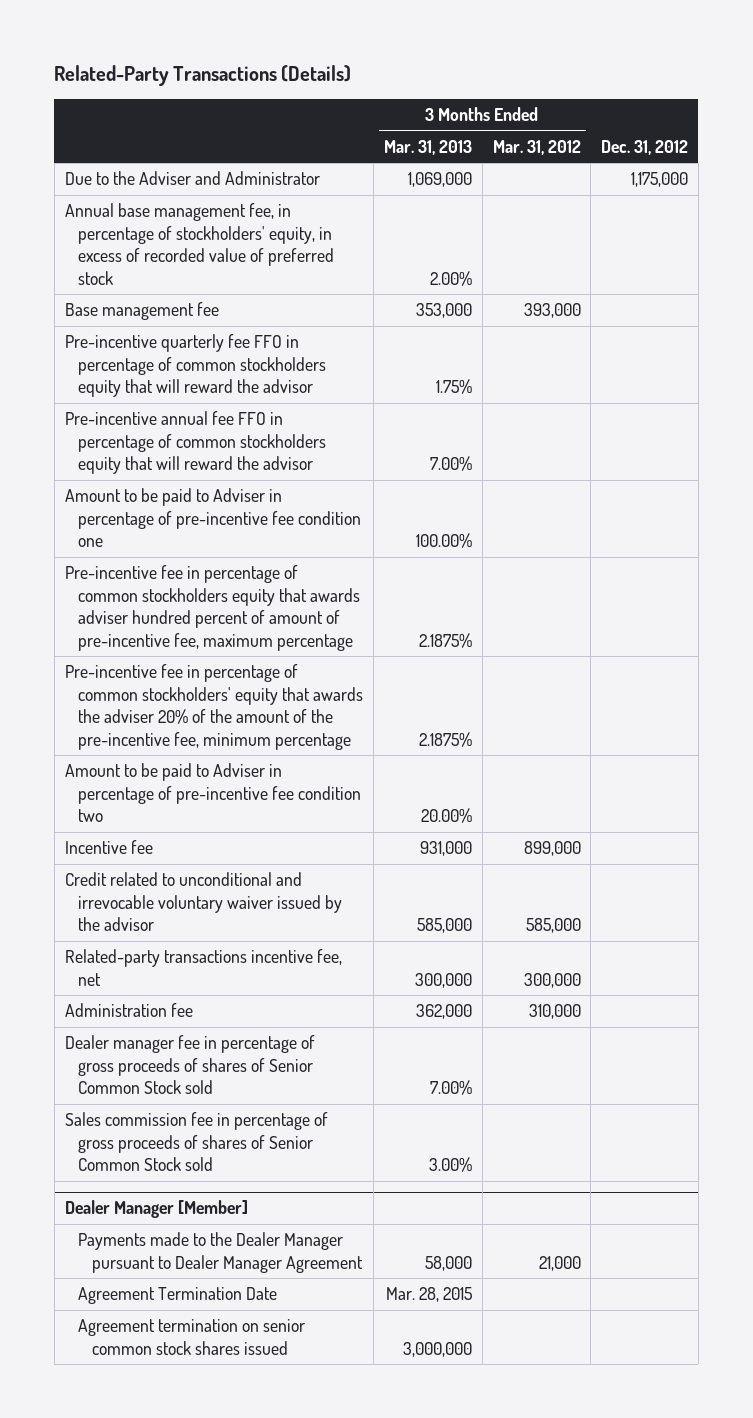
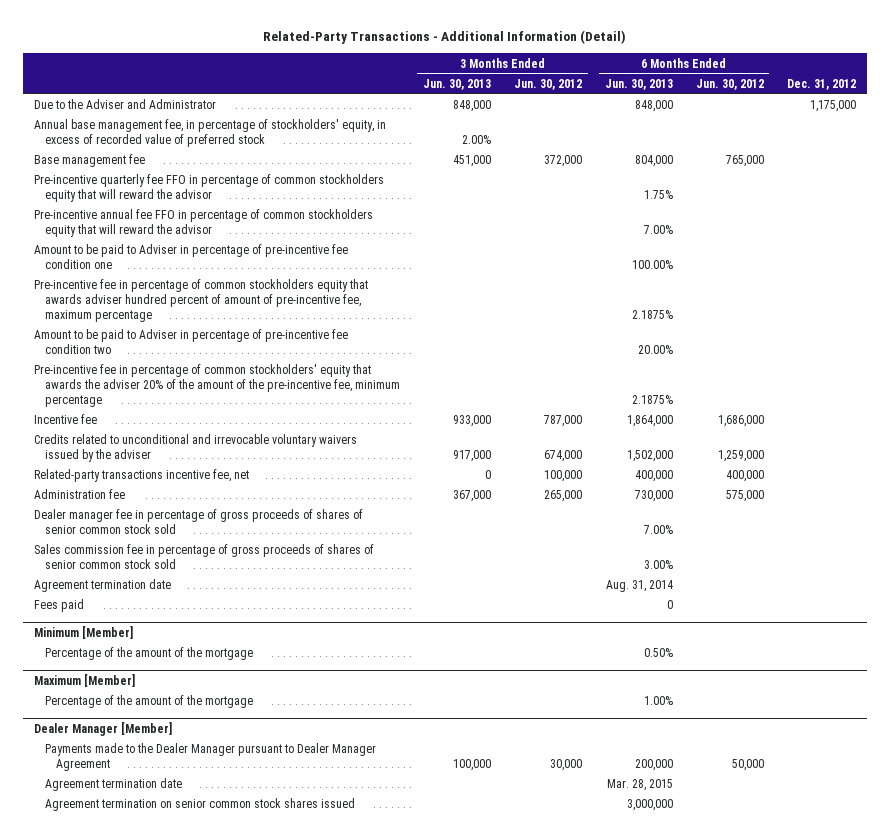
- Related-Party Transactions (Details)
+ Related-Party Transactions - Additional Information (Detail)
- | 3 Months Ended Mar. 31, 2013 | 3 Months Ended Mar. 31, 2012 | Dec. 31, 2012
+ | 3 Months Ended Jun. 30, 2013 | 3 Months Ended Jun. 30, 2012 | 6 Months Ended Jun. 30, 2013 | 6 Months Ended Jun. 30, 2012 | Dec. 31, 2012
moved down: Pre-incentive fee in percentage of common stockholders' equity that awards the adviser 20% of the amount of the pre-incentive fee, minimum percentage | | | 2.1875% | |
- Credit related to unconditional and irrevocable voluntary waiver issued by the advisor | 585,000 | 585,000 |
+ Credits related to unconditional and irrevocable voluntary waivers issued by the adviser | 917,000 | 674,000 | 1,502,000 | 1,259,000 |
- Dealer manager fee in percentage of gross proceeds of shares of Senior Common Stock sold | 7.00% | |
- Sales commission fee in percentage of gross proceeds of shares of Senior Common Stock sold | 3.00% | |
+ Dealer manager fee in percentage of gross proceeds of shares of senior common stock sold | | | 7.00% | |
+ Sales commission fee in percentage of gross proceeds of shares of senior common stock sold | | | 3.00% | |
+ Agreement termination date | | | Aug. 31, 2014 | |
+ Fees paid | | | 0 | |
+ Minimum [Member]
+ Percentage of the amount of the mortgage | | | 0.50% | |
+ Maximum [Member]
+ Percentage of the amount of the mortgage | | | 1.00% | |
@ Dealer Manager [Member]
- Agreement Termination Date | Mar. 28, 2015 | |
+ Agreement termination date | | | Mar. 28, 2015 | |

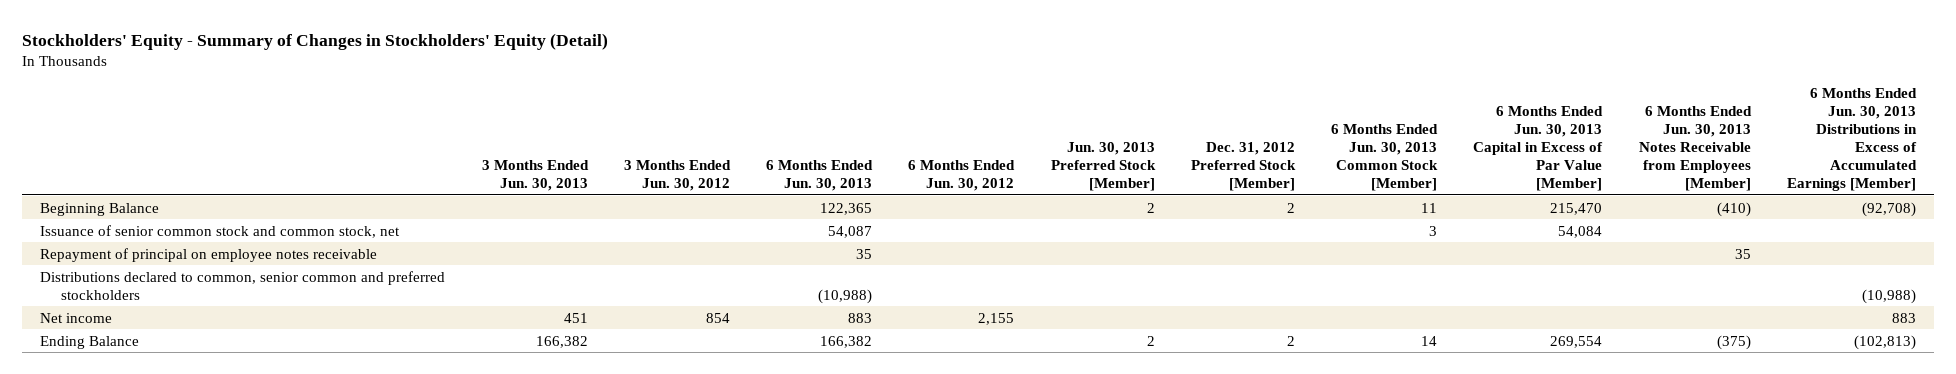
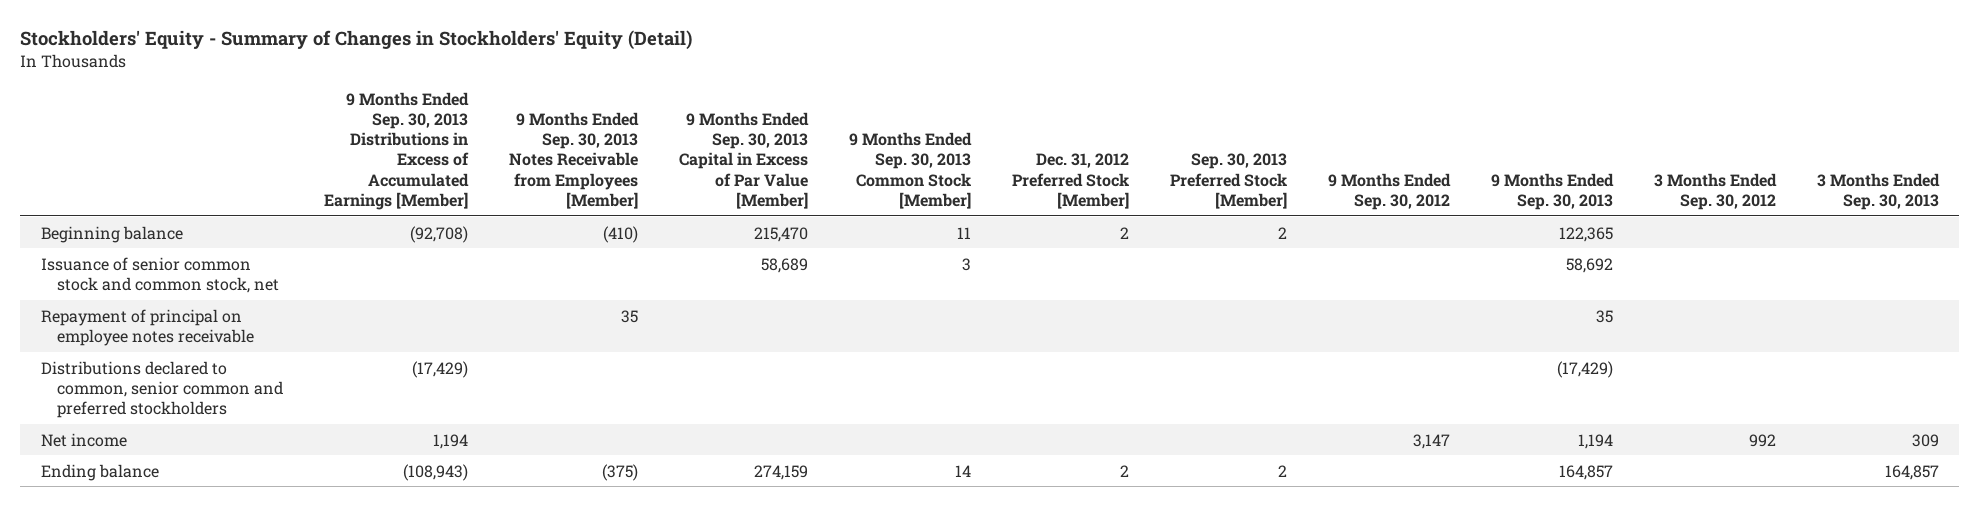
- | 3 Months Ended Jun. 30, 2013 | 3 Months Ended Jun. 30, 2012 | 6 Months Ended Jun. 30, 2013 | 6 Months Ended Jun. 30, 2012 | Jun. 30, 2013 Preferred Stock [Member] | Dec. 31, 2012 Preferred Stock [Member] | 6 Months Ended Jun. 30, 2013 Common Stock [Member] | 6 Months Ended Jun. 30, 2013 Capital in Excess of Par Value [Member] | 6 Months Ended Jun. 30, 2013 Notes Receivable from Employees [Member] | 6 Months Ended Jun. 30, 2013 Distributions in Excess of Accumulated Earnings [Member]
+ | 9 Months Ended Sep. 30, 2013 Distributions in Excess of Accumulated Earnings [Member] | 9 Months Ended Sep. 30, 2013 Notes Receivable from Employees [Member] | 9 Months Ended Sep. 30, 2013 Capital in Excess of Par Value [Member] | 9 Months Ended Sep. 30, 2013 Common Stock [Member] | Dec. 31, 2012 Preferred Stock [Member] | Sep. 30, 2013 Preferred Stock [Member] | 9 Months Ended Sep. 30, 2012 | 9 Months Ended Sep. 30, 2013 | 3 Months Ended Sep. 30, 2012 | 3 Months Ended Sep. 30, 2013
- Beginning Balance | | | 122,365 | | 2 | 2 | 11 | 215,470 | (410) | (92,708)
+ Beginning balance | (92,708) | (410) | 215,470 | 11 | 2 | 2 | | 122,365 | |
- Ending Balance | 166,382 | | 166,382 | | 2 | 2 | 14 | 269,554 | (375) | (102,813)
+ Ending balance | (108,943) | (375) | 274,159 | 14 | 2 | 2 | | 164,857 | | 164,857

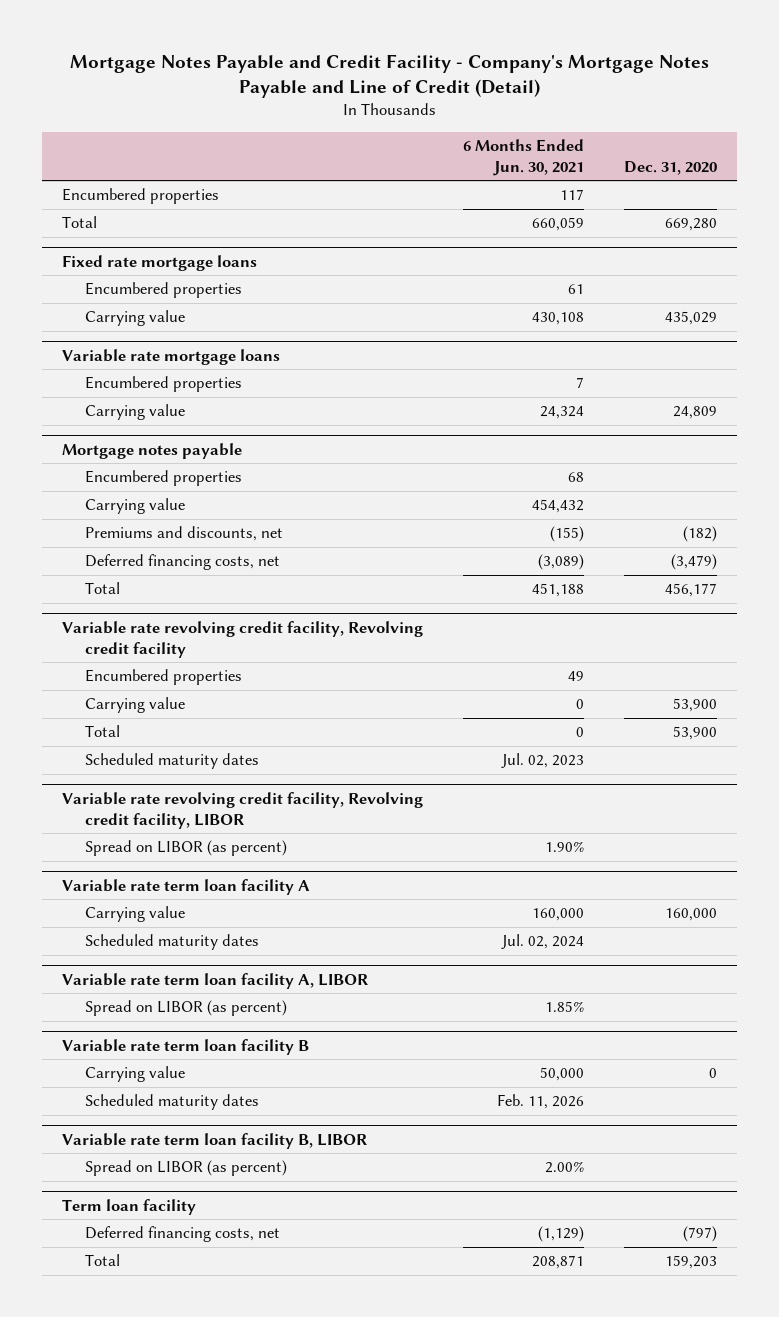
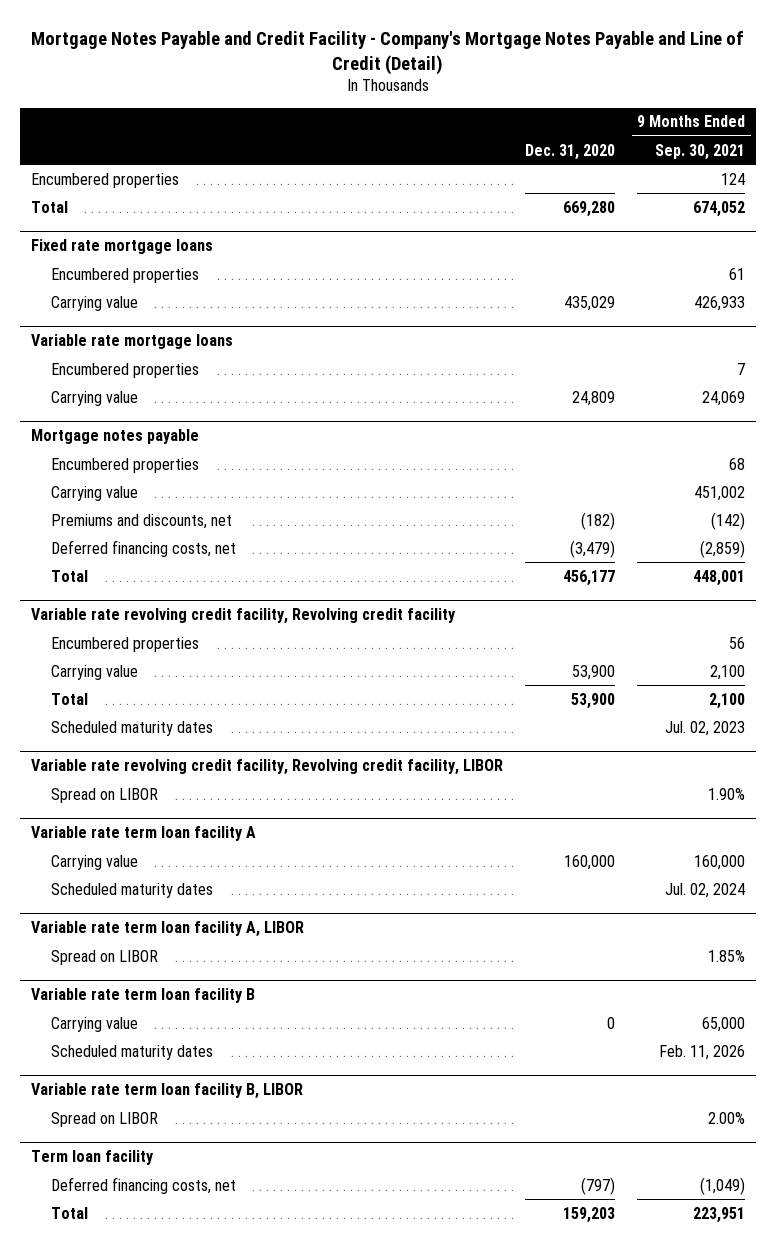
- | 6 Months Ended Jun. 30, 2021 | Dec. 31, 2020
+ | Dec. 31, 2020 | 9 Months Ended Sep. 30, 2021
@ Variable rate revolving credit facility, Revolving credit facility, LIBOR
- Spread on LIBOR (as percent) | 1.90% |
+ Spread on LIBOR | | 1.90%
@ Variable rate term loan facility A, LIBOR
- Spread on LIBOR (as percent) | 1.85% |
+ Spread on LIBOR | | 1.85%
@ Variable rate term loan facility B, LIBOR
- Spread on LIBOR (as percent) | 2.00% |
+ Spread on LIBOR | | 2.00%

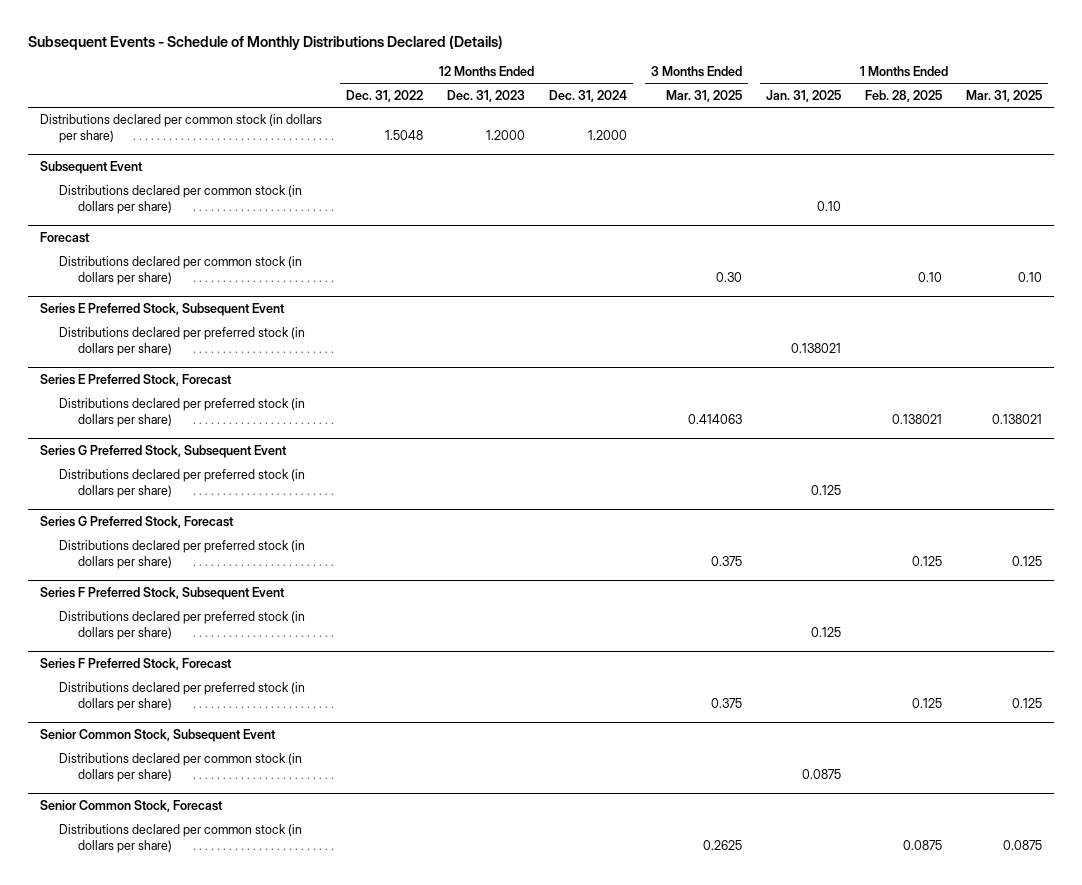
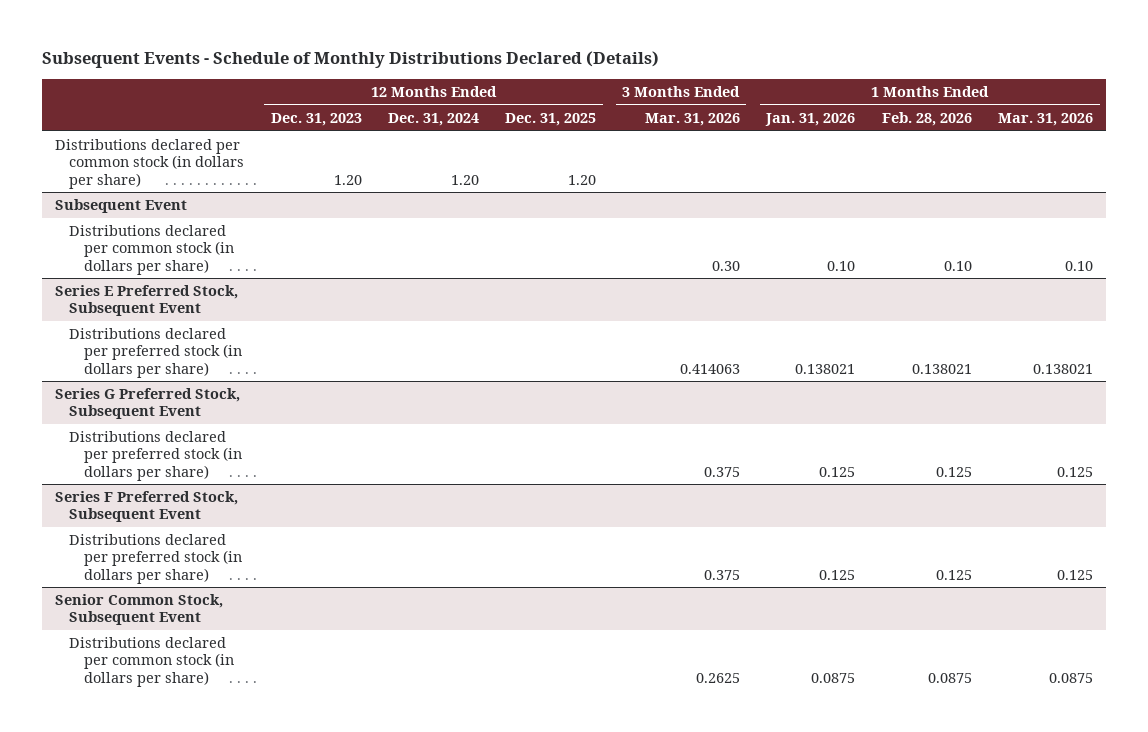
- | 12 Months Ended Dec. 31, 2022 | 12 Months Ended Dec. 31, 2023 | 12 Months Ended Dec. 31, 2024 | 3 Months Ended Mar. 31, 2025 | 1 Months Ended Jan. 31, 2025 | 1 Months Ended Feb. 28, 2025 | 1 Months Ended Mar. 31, 2025
+ | 12 Months Ended Dec. 31, 2023 | 12 Months Ended Dec. 31, 2024 | 12 Months Ended Dec. 31, 2025 | 3 Months Ended Mar. 31, 2026 | 1 Months Ended Jan. 31, 2026 | 1 Months Ended Feb. 28, 2026 | 1 Months Ended Mar. 31, 2026
- Distributions declared per common stock (in dollars per share) | 1.5048 | 1.2000 | 1.2000 | | | |
+ Distributions declared per common stock (in dollars per share) | 1.20 | 1.20 | 1.20 | | | |
- Forecast
- Distributions declared per common stock (in dollars per share) | | | | 0.30 | | 0.10 | 0.10
- Series E Preferred Stock, Forecast
- Distributions declared per preferred stock (in dollars per share) | | | | 0.414063 | | 0.138021 | 0.138021
- Series G Preferred Stock, Forecast
- Distributions declared per preferred stock (in dollars per share) | | | | 0.375 | | 0.125 | 0.125
- Series F Preferred Stock, Forecast
- Distributions declared per preferred stock (in dollars per share) | | | | 0.375 | | 0.125 | 0.125
- Senior Common Stock, Forecast
- Distributions declared per common stock (in dollars per share) | | | | 0.2625 | | 0.0875 | 0.0875

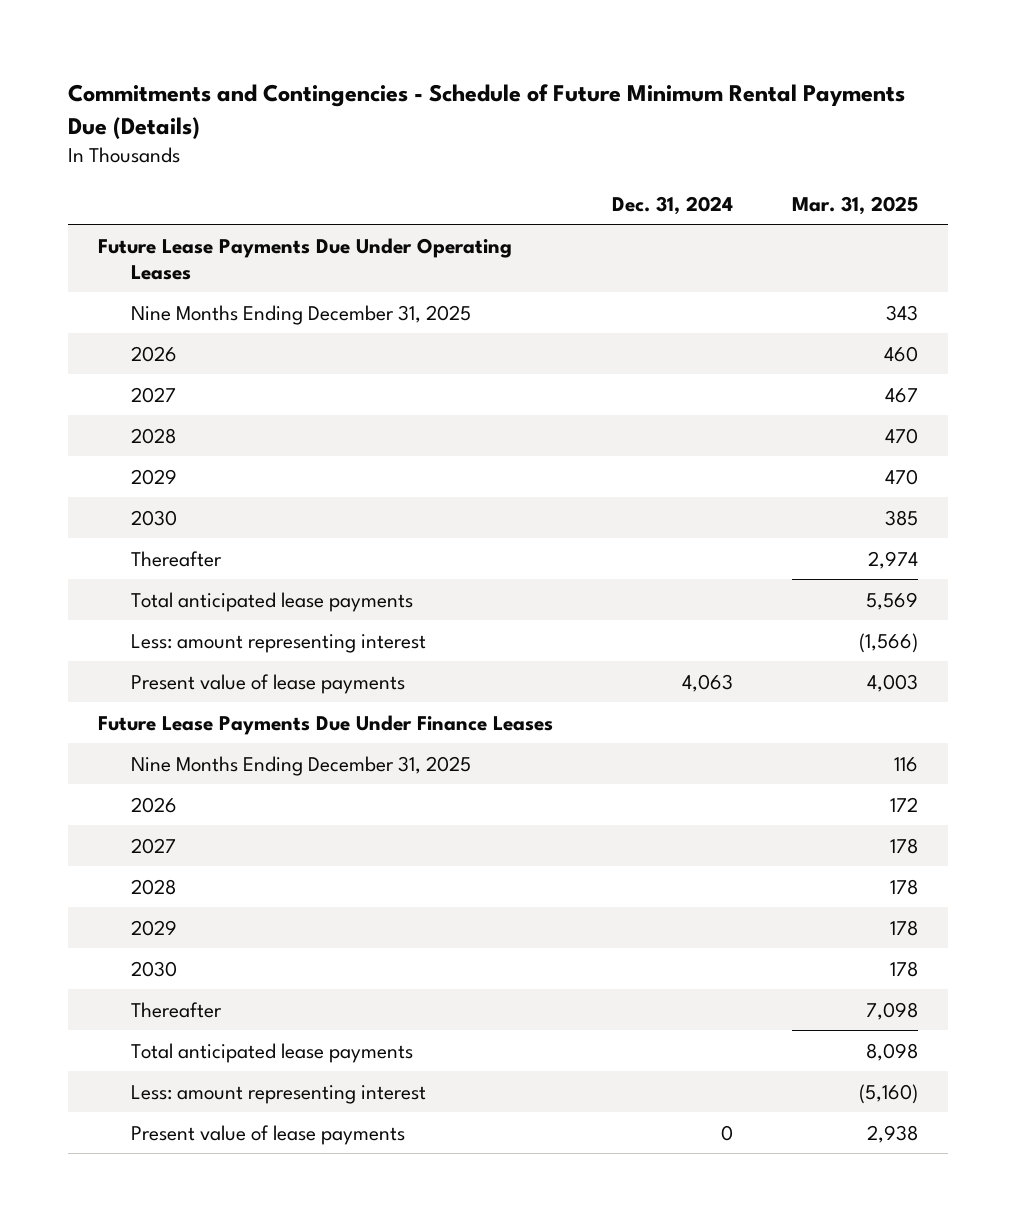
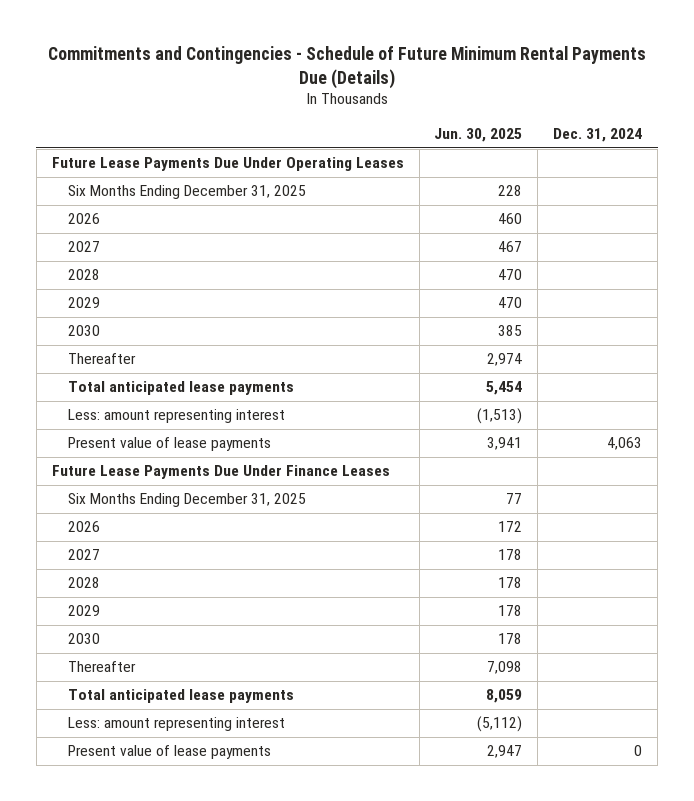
- | Dec. 31, 2024 | Mar. 31, 2025
+ | Jun. 30, 2025 | Dec. 31, 2024
- Nine Months Ending December 31, 2025 | | 343
+ Six Months Ending December 31, 2025 | 228 |
- Nine Months Ending December 31, 2025 | | 116
+ Six Months Ending December 31, 2025 | 77 |

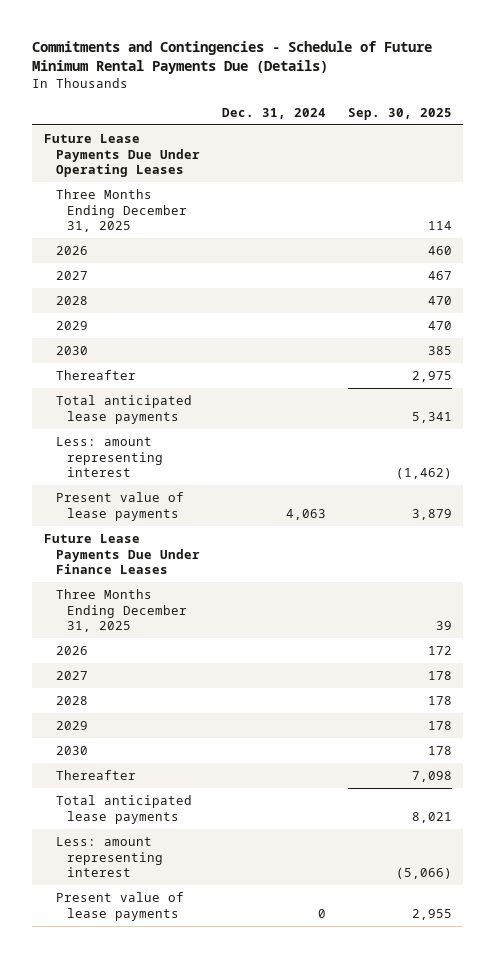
- | Jun. 30, 2025 | Dec. 31, 2024
+ | Dec. 31, 2024 | Sep. 30, 2025
- Six Months Ending December 31, 2025 | 228 |
+ Three Months Ending December 31, 2025 | | 114
- Six Months Ending December 31, 2025 | 77 |
+ Three Months Ending December 31, 2025 | | 39

